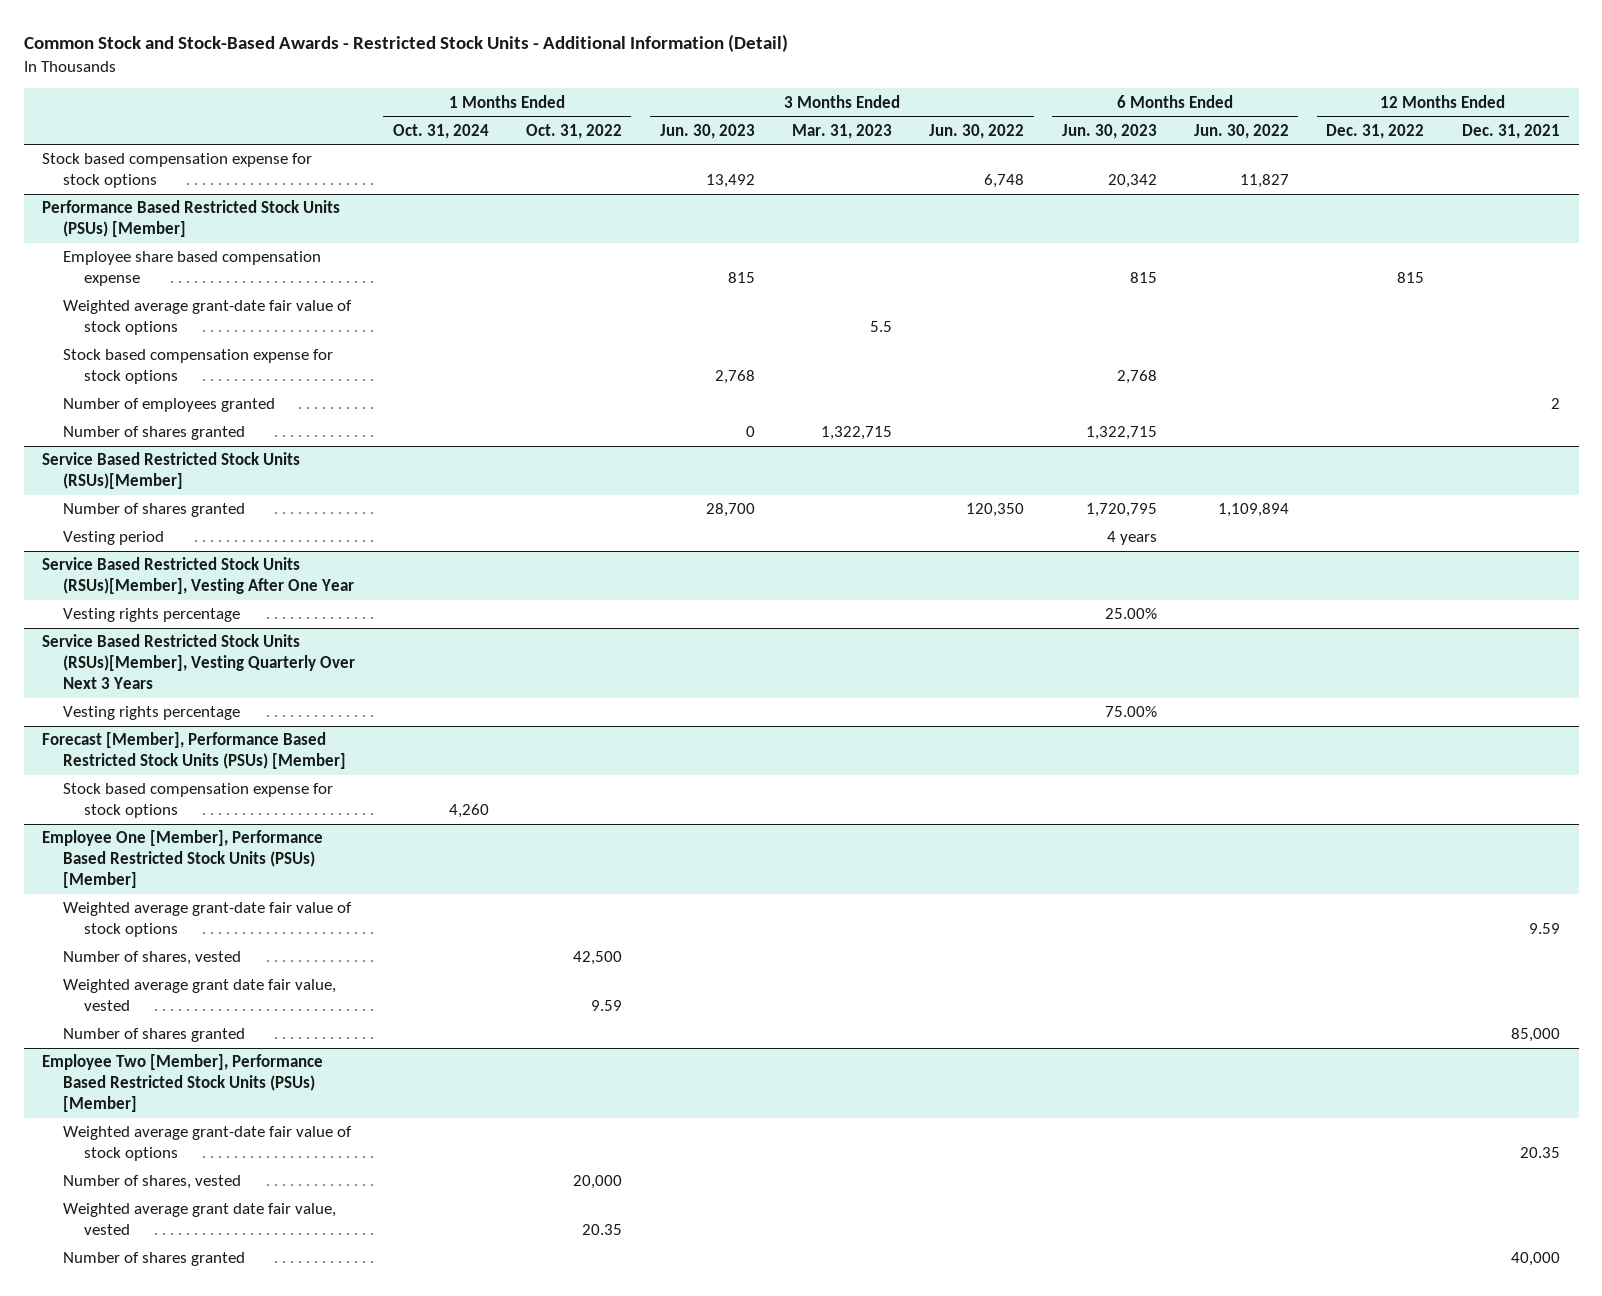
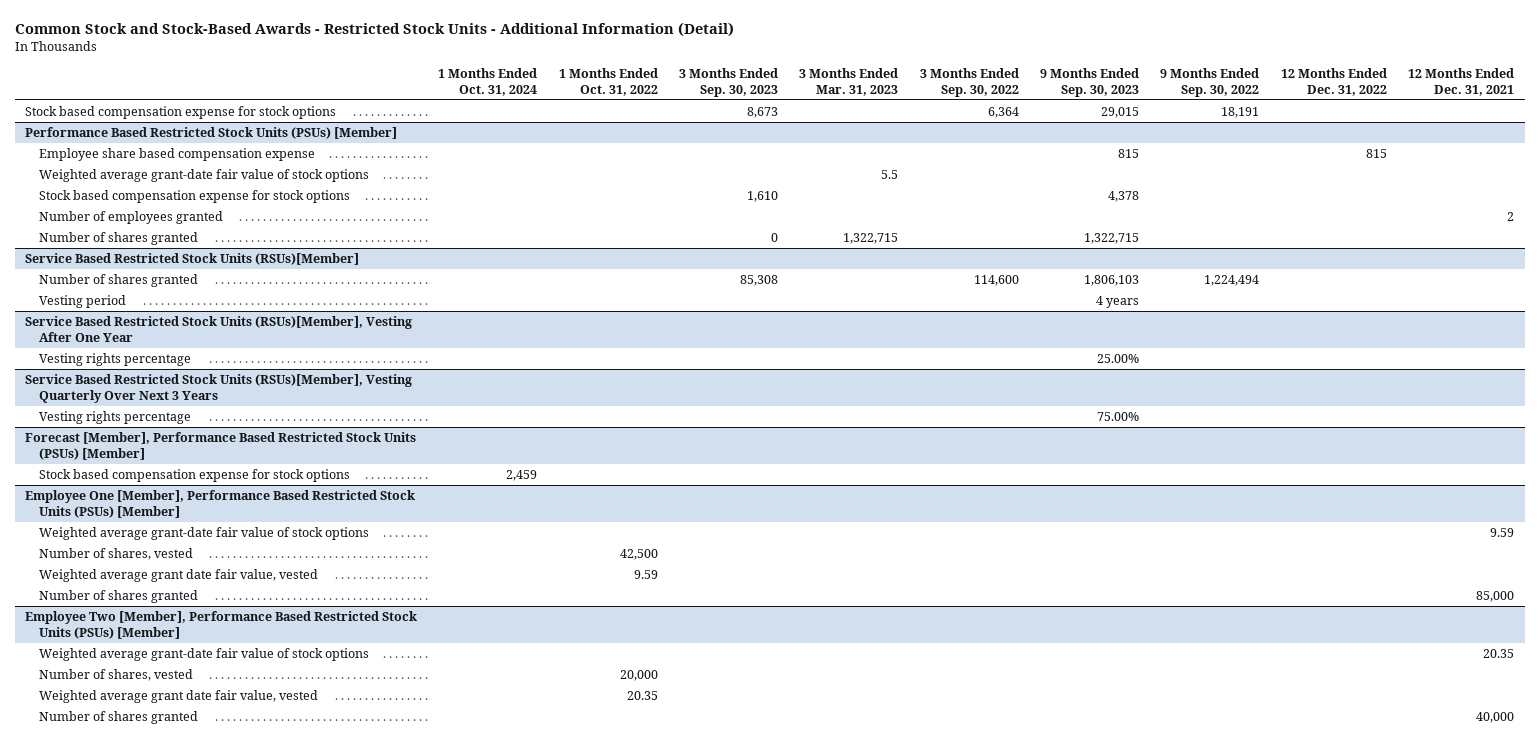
- | 1 Months Ended Oct. 31, 2024 | 1 Months Ended Oct. 31, 2022 | 3 Months Ended Jun. 30, 2023 | 3 Months Ended Mar. 31, 2023 | 3 Months Ended Jun. 30, 2022 | 6 Months Ended Jun. 30, 2023 | 6 Months Ended Jun. 30, 2022 | 12 Months Ended Dec. 31, 2022 | 12 Months Ended Dec. 31, 2021
+ | 1 Months Ended Oct. 31, 2024 | 1 Months Ended Oct. 31, 2022 | 3 Months Ended Sep. 30, 2023 | 3 Months Ended Mar. 31, 2023 | 3 Months Ended Sep. 30, 2022 | 9 Months Ended Sep. 30, 2023 | 9 Months Ended Sep. 30, 2022 | 12 Months Ended Dec. 31, 2022 | 12 Months Ended Dec. 31, 2021
@ Forecast [Member], Performance Based Restricted Stock Units (PSUs) [Member]
- Stock based compensation expense for stock options | 4,260 | | | | | | | |
+ Stock based compensation expense for stock options | 2,459 | | | | | | | |

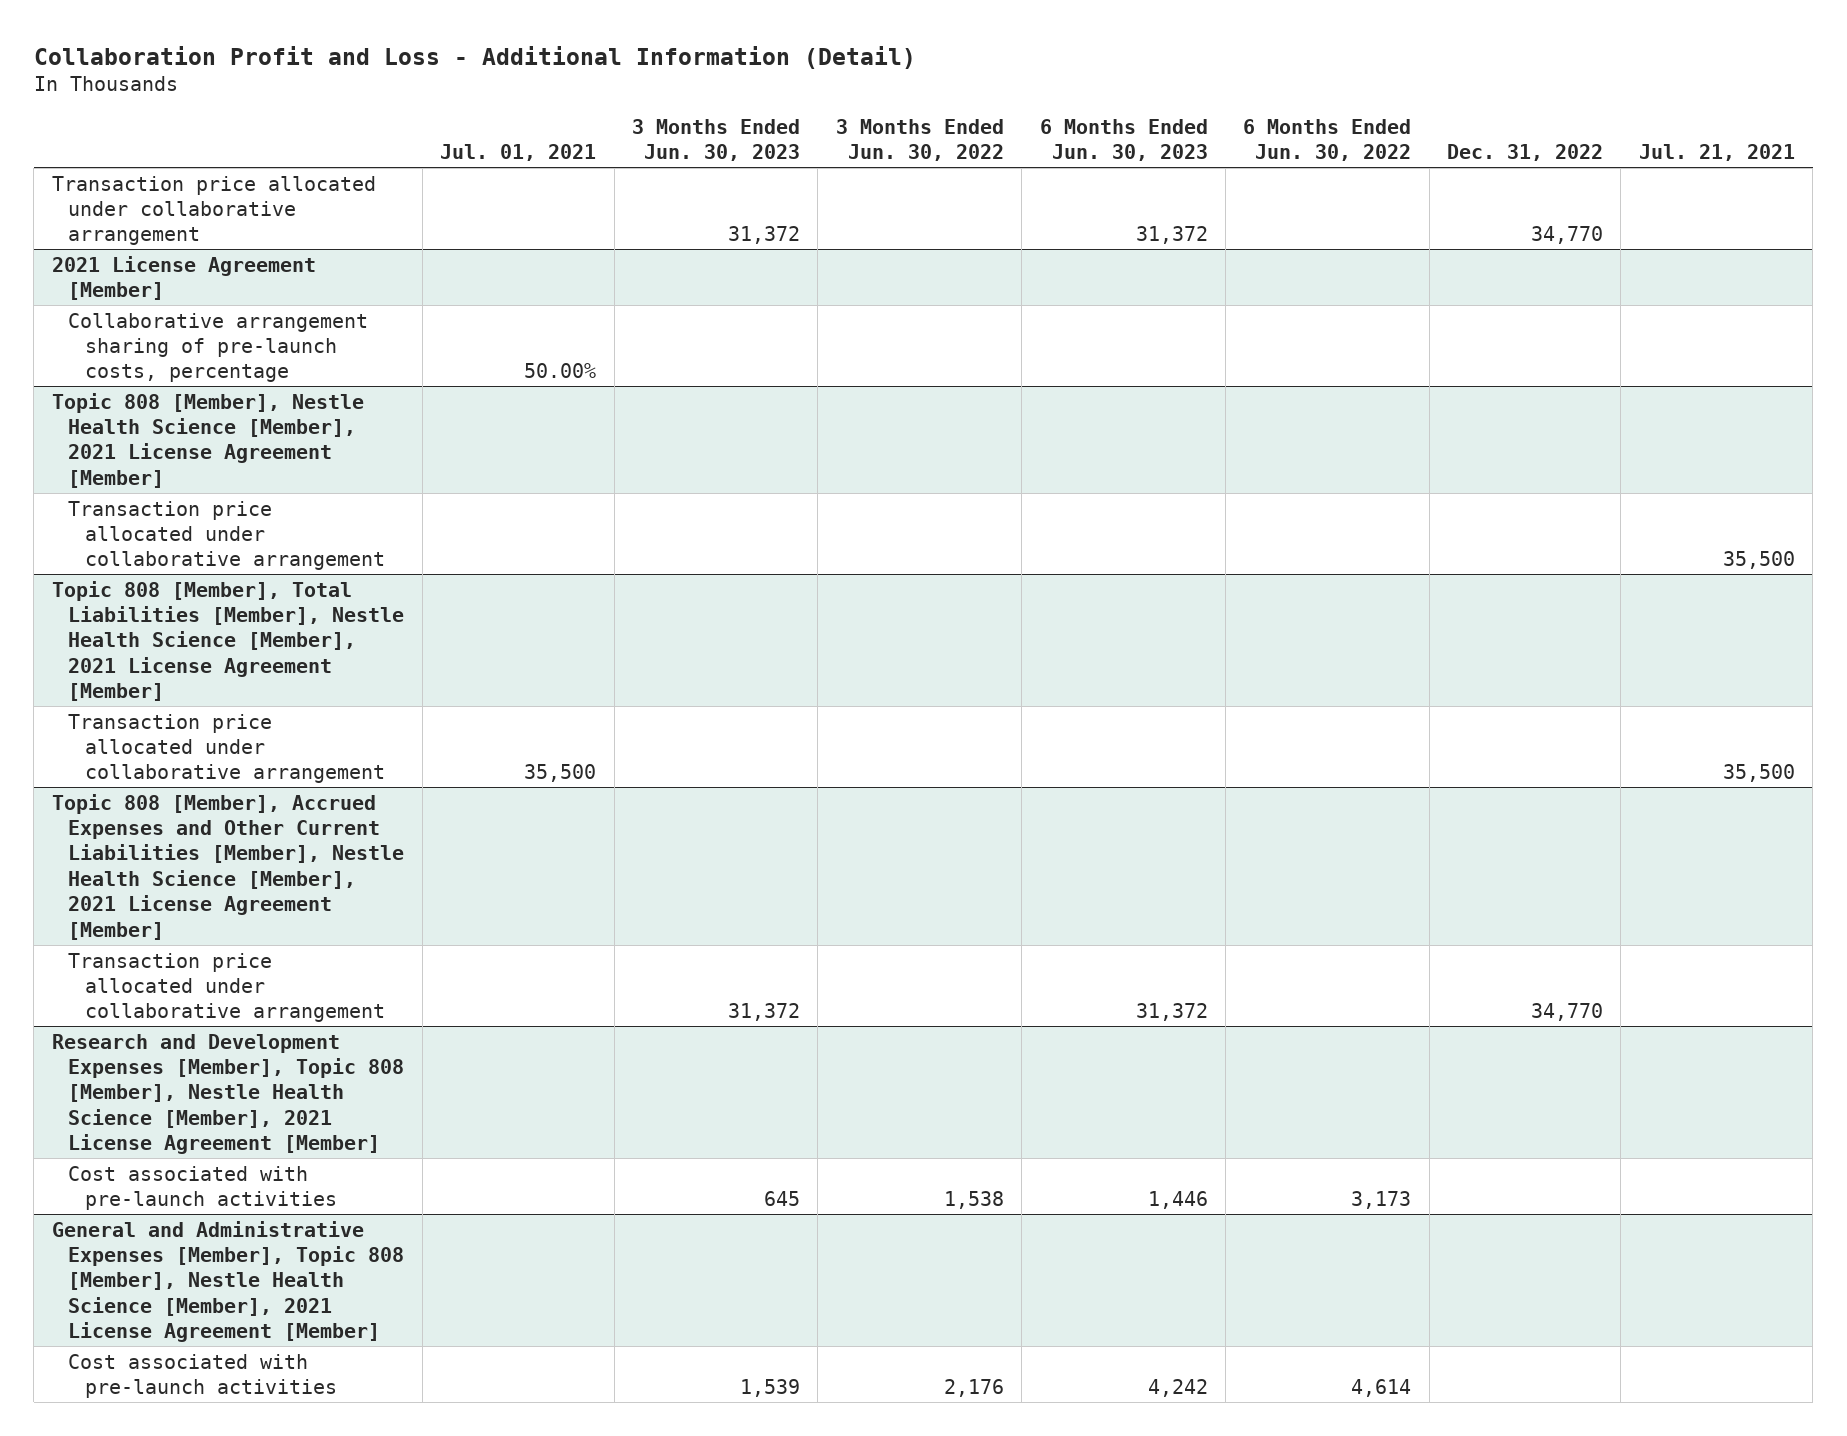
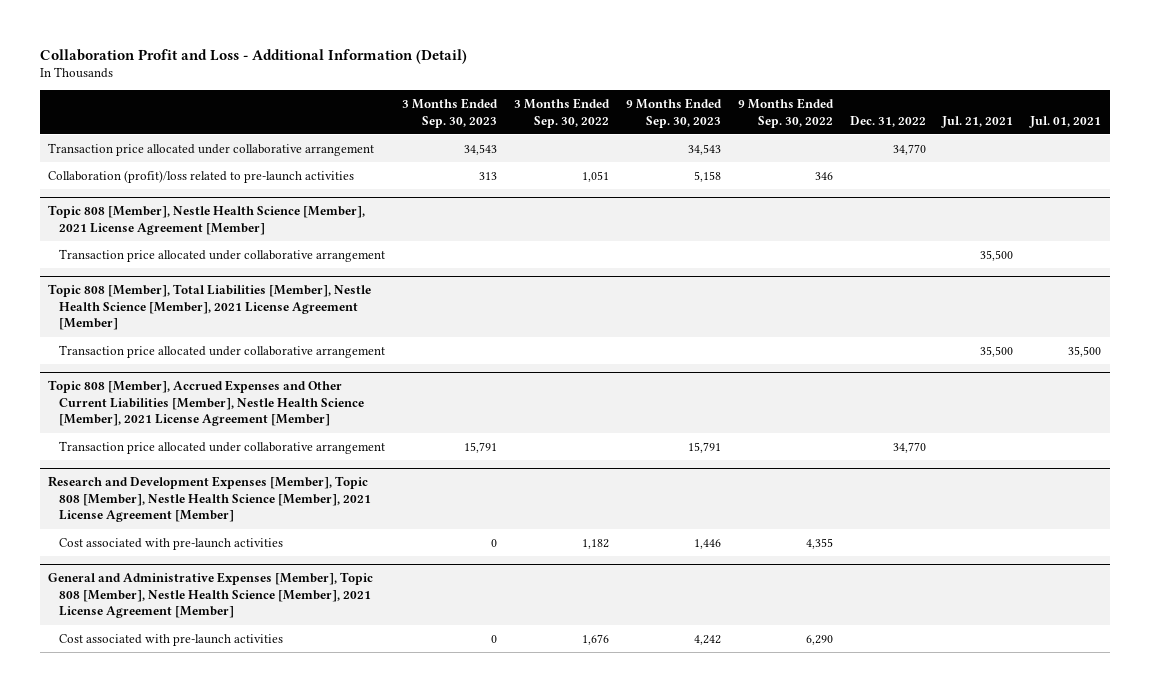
- | Jul. 01, 2021 | 3 Months Ended Jun. 30, 2023 | 3 Months Ended Jun. 30, 2022 | 6 Months Ended Jun. 30, 2023 | 6 Months Ended Jun. 30, 2022 | Dec. 31, 2022 | Jul. 21, 2021
+ | 3 Months Ended Sep. 30, 2023 | 3 Months Ended Sep. 30, 2022 | 9 Months Ended Sep. 30, 2023 | 9 Months Ended Sep. 30, 2022 | Dec. 31, 2022 | Jul. 21, 2021 | Jul. 01, 2021
- 2021 License Agreement [Member]
- Collaborative arrangement sharing of pre-launch costs, percentage | 50.00% | | | | | |
+ Collaboration (profit)/loss related to pre-launch activities | 313 | 1,051 | 5,158 | 346 | | |

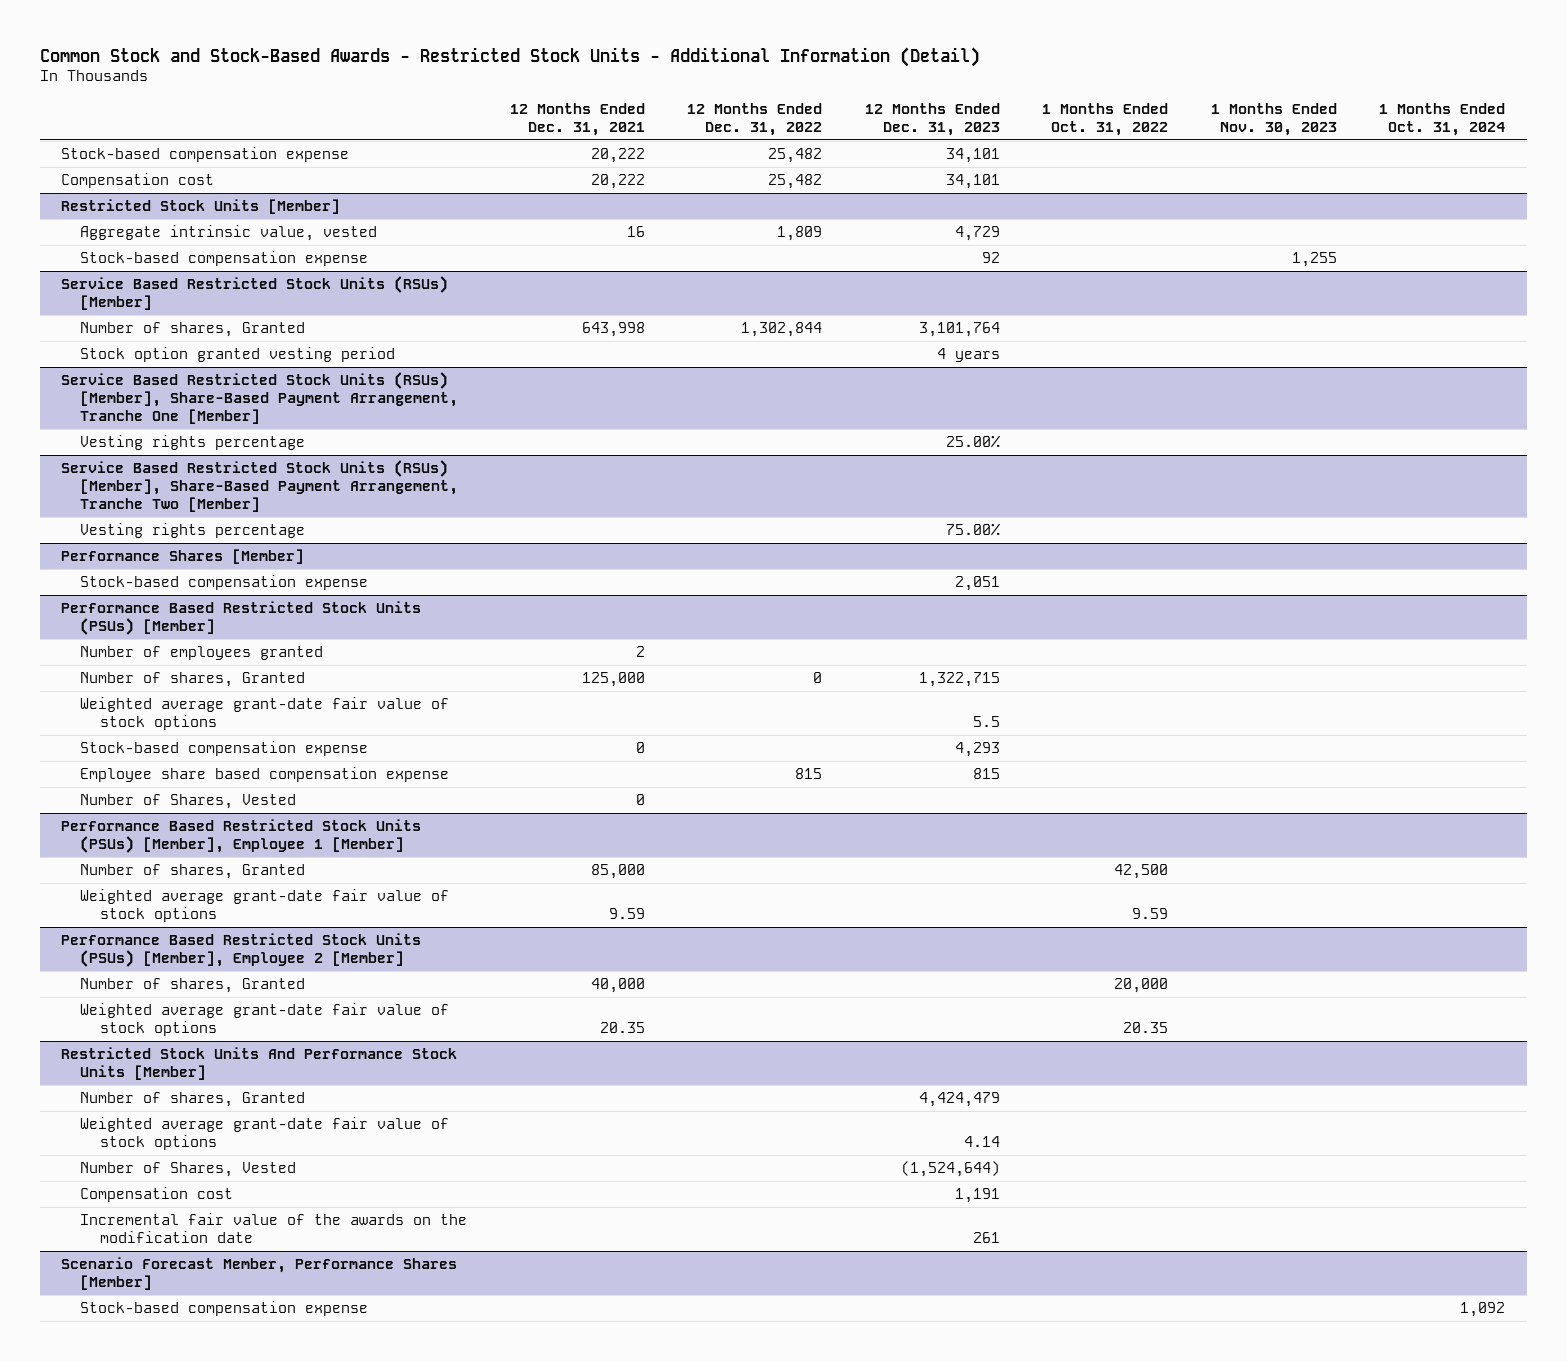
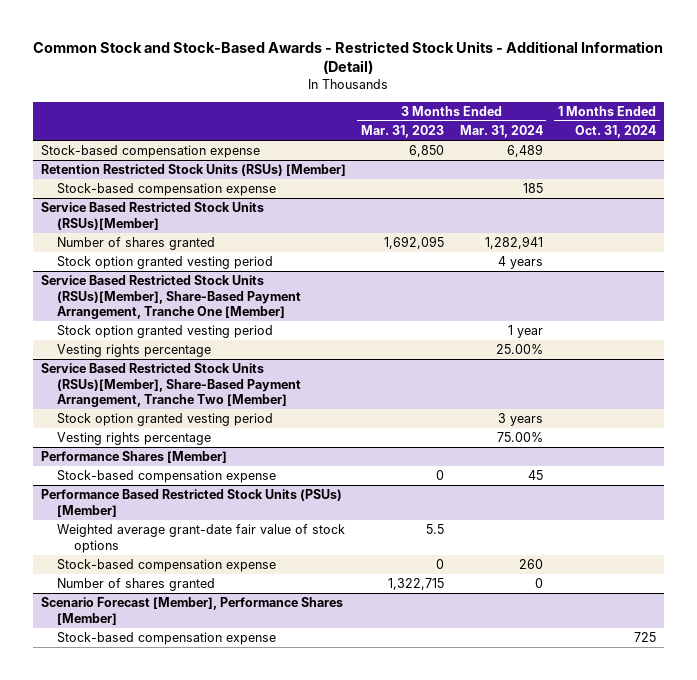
- | 12 Months Ended Dec. 31, 2021 | 12 Months Ended Dec. 31, 2022 | 12 Months Ended Dec. 31, 2023 | 1 Months Ended Oct. 31, 2022 | 1 Months Ended Nov. 30, 2023 | 1 Months Ended Oct. 31, 2024
+ | 3 Months Ended Mar. 31, 2023 | 3 Months Ended Mar. 31, 2024 | 1 Months Ended Oct. 31, 2024
- Compensation cost | 20,222 | 25,482 | 34,101 | | |
- Restricted Stock Units [Member]
- Aggregate intrinsic value, vested | 16 | 1,809 | 4,729 | | |
- Stock-based compensation expense | | | 92 | | 1,255 |
- Service Based Restricted Stock Units (RSUs) [Member]
- Number of shares, Granted | 643,998 | 1,302,844 | 3,101,764 | | |
+ Retention Restricted Stock Units (RSUs) [Member]
+ Stock-based compensation expense | | 185 |
+ Service Based Restricted Stock Units (RSUs)[Member]
+ Number of shares granted | 1,692,095 | 1,282,941 |
- Service Based Restricted Stock Units (RSUs) [Member], Share-Based Payment Arrangement, Tranche One [Member]
+ Service Based Restricted Stock Units (RSUs)[Member], Share-Based Payment Arrangement, Tranche One [Member]
+ Stock option granted vesting period | | 1 year |
- Service Based Restricted Stock Units (RSUs) [Member], Share-Based Payment Arrangement, Tranche Two [Member]
+ Service Based Restricted Stock Units (RSUs)[Member], Share-Based Payment Arrangement, Tranche Two [Member]
+ Stock option granted vesting period | | 3 years |
@ Performance Based Restricted Stock Units (PSUs) [Member]
- Number of employees granted | 2 | | | | |
- Number of shares, Granted | 125,000 | 0 | 1,322,715 | | |
- Employee share based compensation expense | | 815 | 815 | | |
- Number of Shares, Vested | 0 | | | | |
- Performance Based Restricted Stock Units (PSUs) [Member], Employee 1 [Member]
- Number of shares, Granted | 85,000 | | | 42,500 | |
- Weighted average grant-date fair value of stock options | 9.59 | | | 9.59 | |
- Performance Based Restricted Stock Units (PSUs) [Member], Employee 2 [Member]
- Number of shares, Granted | 40,000 | | | 20,000 | |
- Weighted average grant-date fair value of stock options | 20.35 | | | 20.35 | |
- Restricted Stock Units And Performance Stock Units [Member]
- Number of shares, Granted | | | 4,424,479 | | |
- Weighted average grant-date fair value of stock options | | | 4.14 | | |
- Number of Shares, Vested | | | (1,524,644) | | |
- Compensation cost | | | 1,191 | | |
- Incremental fair value of the awards on the modification date | | | 261 | | |
- Scenario Forecast Member, Performance Shares [Member]
- Stock-based compensation expense | | | | | | 1,092
@ Performance Based Restricted Stock Units (PSUs) [Member]
+ Number of shares granted | 1,322,715 | 0 |
+ Scenario Forecast [Member], Performance Shares [Member]
+ Stock-based compensation expense | | | 725

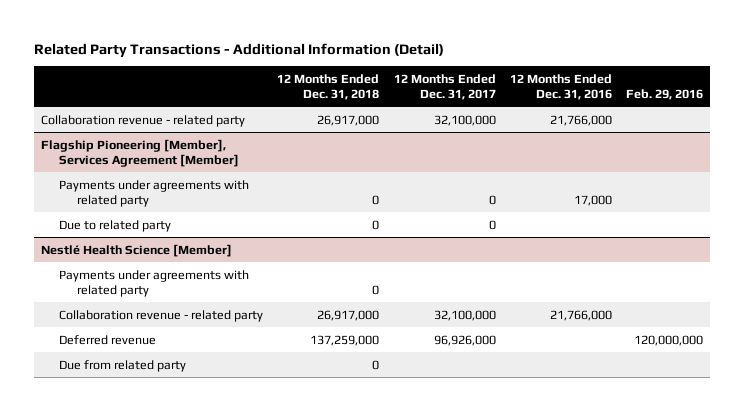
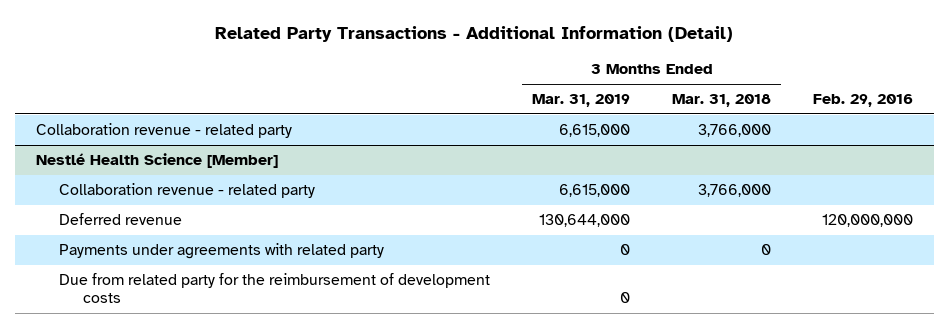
- | 12 Months Ended Dec. 31, 2018 | 12 Months Ended Dec. 31, 2017 | 12 Months Ended Dec. 31, 2016 | Feb. 29, 2016
+ | 3 Months Ended Mar. 31, 2019 | 3 Months Ended Mar. 31, 2018 | Feb. 29, 2016
- Flagship Pioneering [Member], Services Agreement [Member]
- Payments under agreements with related party | 0 | 0 | 17,000 |
- Due to related party | 0 | 0 | |
@ Nestlé Health Science [Member]
- Due from related party | 0 | | |
moved down: Payments under agreements with related party | 0 | 0 |
+ Due from related party for the reimbursement of development costs | 0 | |

